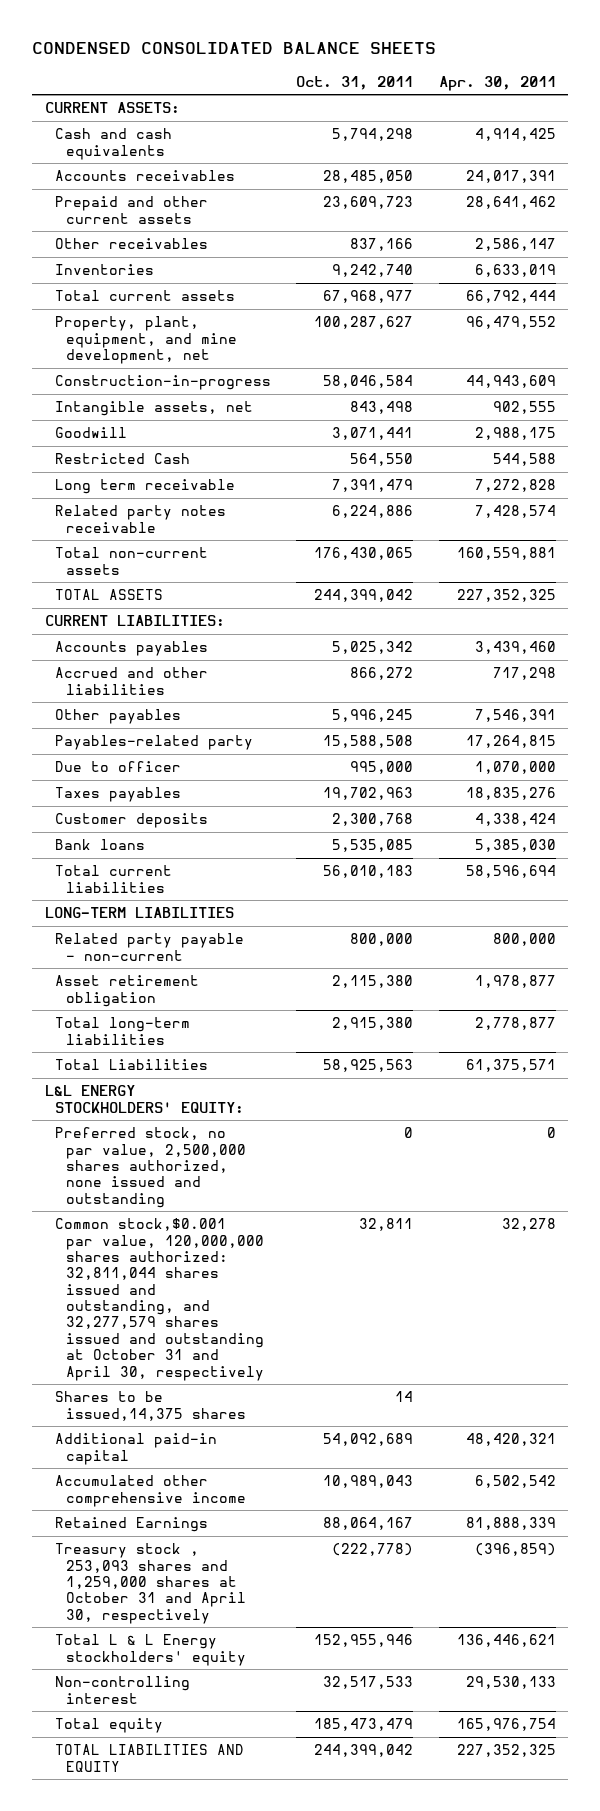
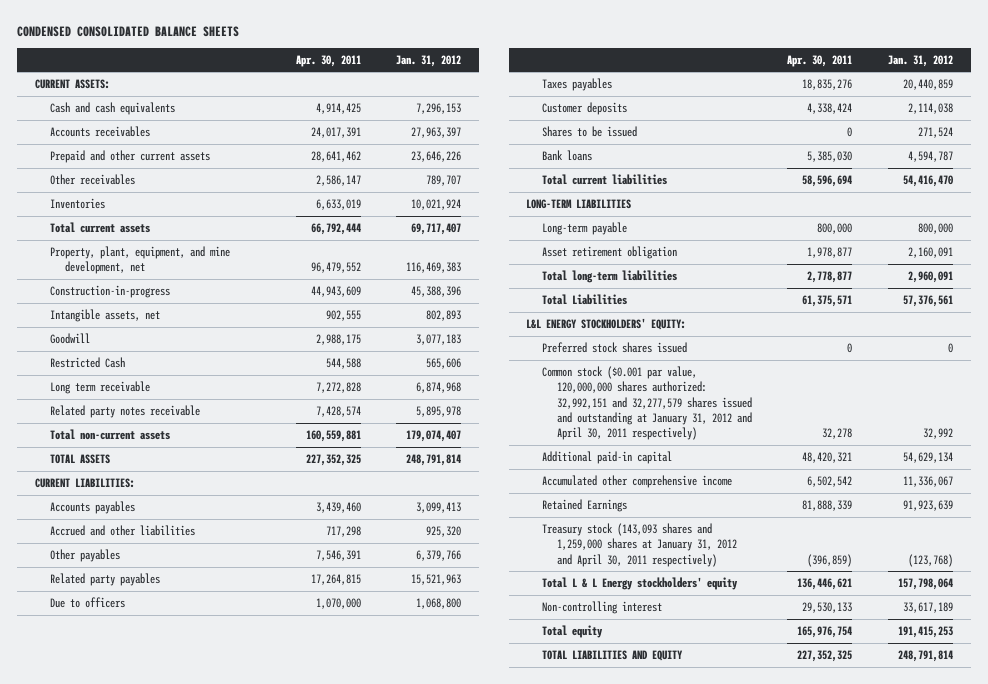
- | Oct. 31, 2011 | Apr. 30, 2011
+ | Apr. 30, 2011 | Jan. 31, 2012
- Payables-related party | 15,588,508 | 17,264,815
- Due to officer | 995,000 | 1,070,000
+ Related party payables | 17,264,815 | 15,521,963
+ Due to officers | 1,070,000 | 1,068,800
+ Shares to be issued | 0 | 271,524
- Related party payable - non-current | 800,000 | 800,000
+ Long-term payable | 800,000 | 800,000
- Preferred stock, no par value, 2,500,000 shares authorized, none issued and outstanding | 0 | 0
- Common stock,$0.001 par value, 120,000,000 shares authorized: 32,811,044 shares issued and outstanding, and 32,277,579 shares issued and outstanding at October 31 and April 30, respectively | 32,811 | 32,278
- Shares to be issued,14,375 shares | 14 |
+ Preferred stock shares issued | 0 | 0
+ Common stock ($0.001 par value, 120,000,000 shares authorized: 32,992,151 and 32,277,579 shares issued and outstanding at January 31, 2012 and April 30, 2011 respectively) | 32,278 | 32,992
- Treasury stock , 253,093 shares and 1,259,000 shares at October 31 and April 30, respectively | (222,778) | (396,859)
+ Treasury stock (143,093 shares and 1,259,000 shares at January 31, 2012 and April 30, 2011 respectively) | (396,859) | (123,768)

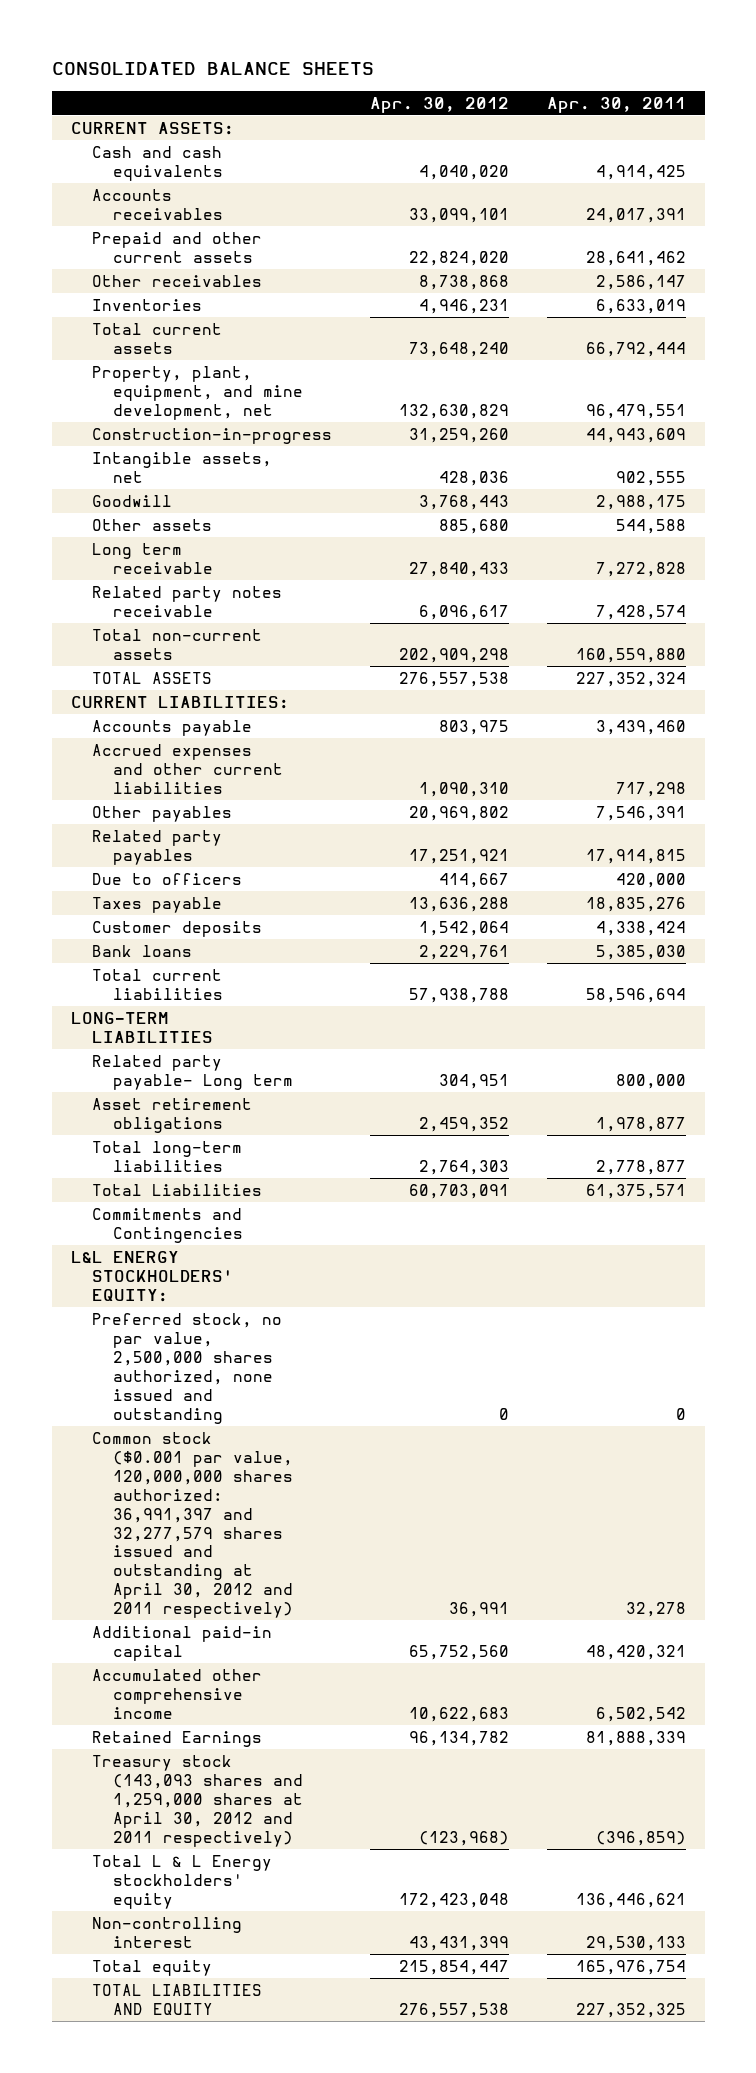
- CONDENSED CONSOLIDATED BALANCE SHEETS
+ CONSOLIDATED BALANCE SHEETS
- | Apr. 30, 2011 | Jan. 31, 2012
+ | Apr. 30, 2012 | Apr. 30, 2011
- Property, plant, equipment, and mine development, net | 96,479,552 | 116,469,383
+ Property, plant, equipment, and mine development, net | 132,630,829 | 96,479,551
- Restricted Cash | 544,588 | 565,606
+ Other assets | 885,680 | 544,588
- Total non-current assets | 160,559,881 | 179,074,407
- TOTAL ASSETS | 227,352,325 | 248,791,814
+ Total non-current assets | 202,909,298 | 160,559,880
+ TOTAL ASSETS | 276,557,538 | 227,352,324
- Accounts payables | 3,439,460 | 3,099,413
- Accrued and other liabilities | 717,298 | 925,320
+ Accounts payable | 803,975 | 3,439,460
+ Accrued expenses and other current liabilities | 1,090,310 | 717,298
- Related party payables | 17,264,815 | 15,521,963
- Due to officers | 1,070,000 | 1,068,800
- Taxes payables | 18,835,276 | 20,440,859
+ Related party payables | 17,251,921 | 17,914,815
+ Due to officers | 414,667 | 420,000
+ Taxes payable | 13,636,288 | 18,835,276
- Shares to be issued | 0 | 271,524
- Long-term payable | 800,000 | 800,000
- Asset retirement obligation | 1,978,877 | 2,160,091
+ Related party payable- Long term | 304,951 | 800,000
+ Asset retirement obligations | 2,459,352 | 1,978,877
+ Commitments and Contingencies
- Preferred stock shares issued | 0 | 0
- Common stock ($0.001 par value, 120,000,000 shares authorized: 32,992,151 and 32,277,579 shares issued and outstanding at January 31, 2012 and April 30, 2011 respectively) | 32,278 | 32,992
+ Preferred stock, no par value, 2,500,000 shares authorized, none issued and outstanding | 0 | 0
+ Common stock ($0.001 par value, 120,000,000 shares authorized: 36,991,397 and 32,277,579 shares issued and outstanding at April 30, 2012 and 2011 respectively) | 36,991 | 32,278
- Treasury stock (143,093 shares and 1,259,000 shares at January 31, 2012 and April 30, 2011 respectively) | (396,859) | (123,768)
+ Treasury stock (143,093 shares and 1,259,000 shares at April 30, 2012 and 2011 respectively) | (123,968) | (396,859)

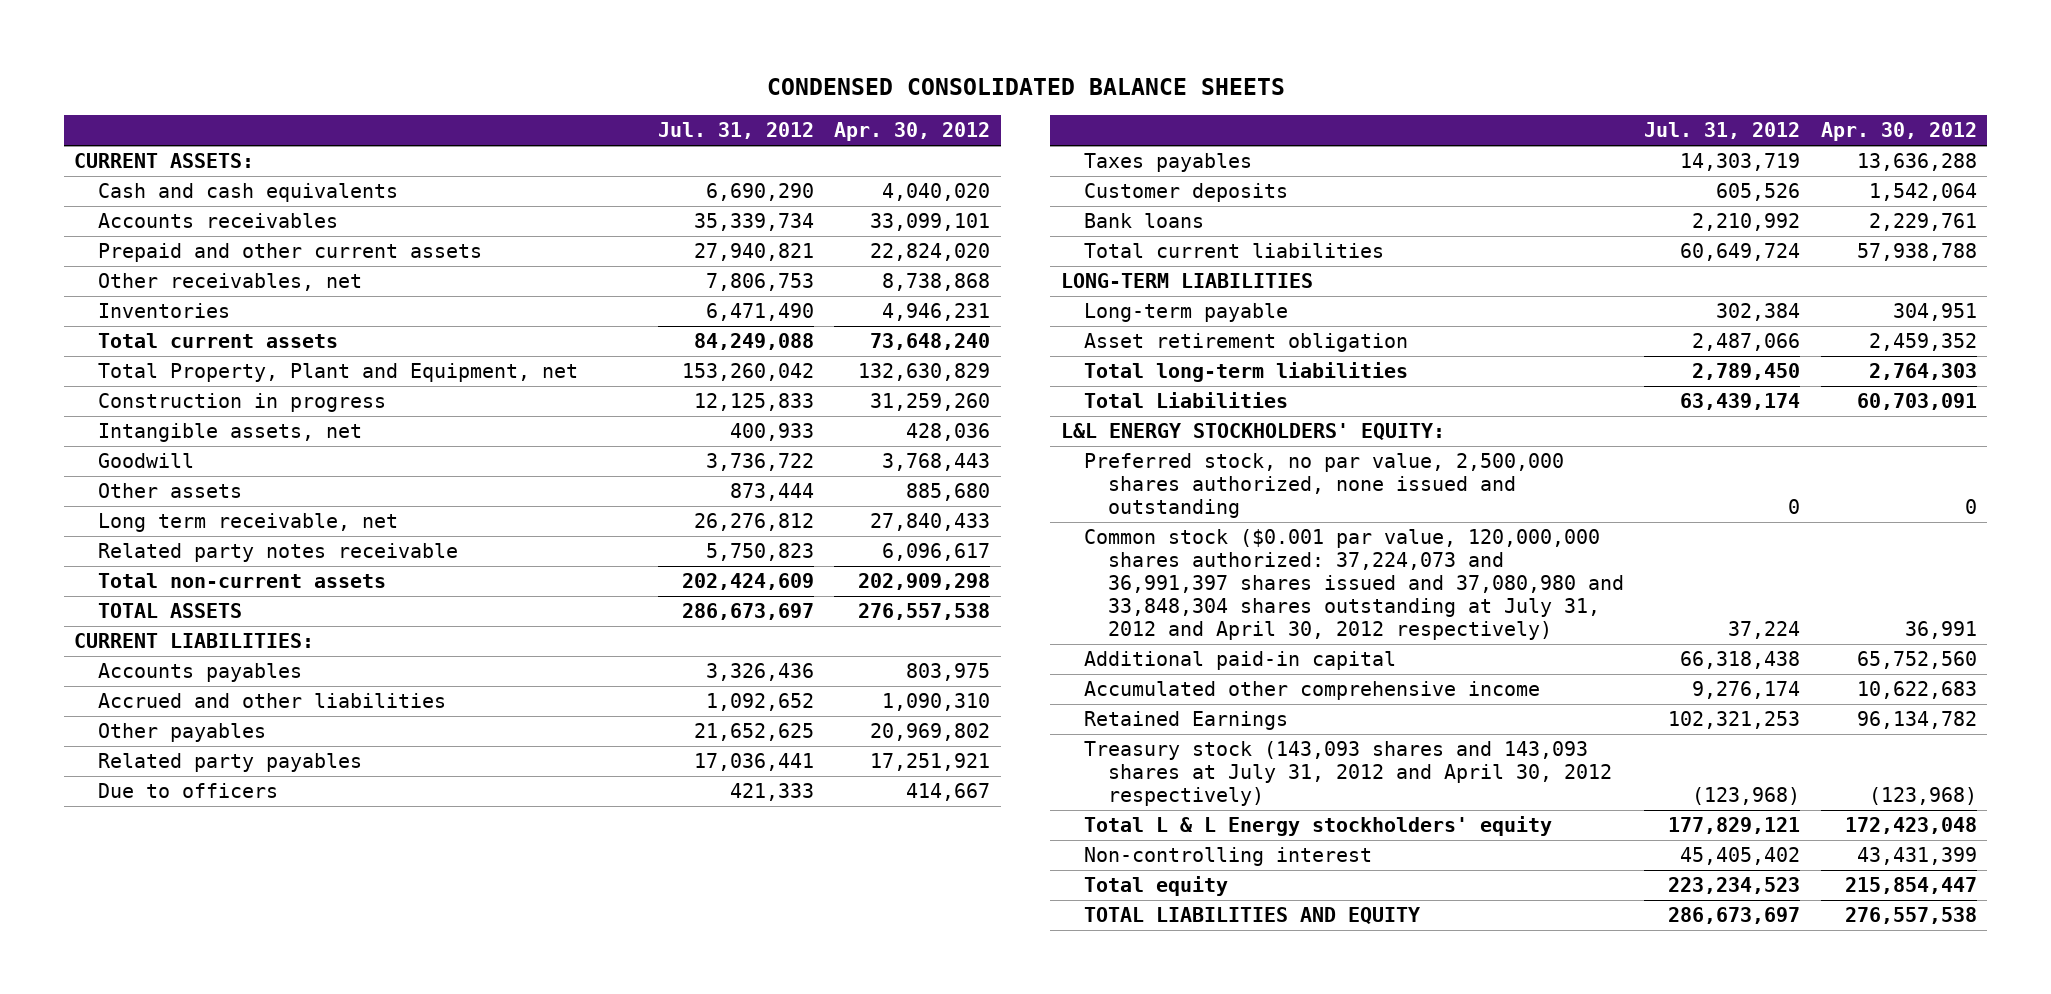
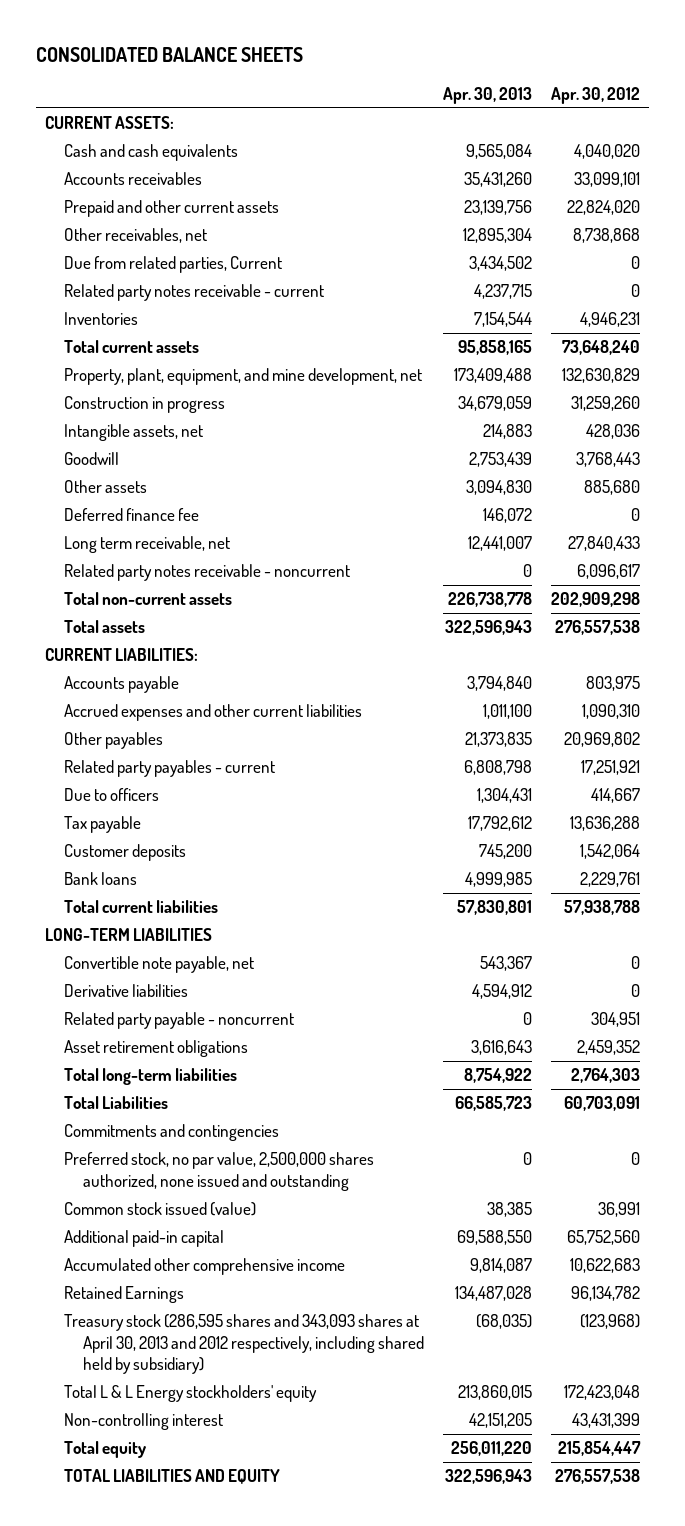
- CONDENSED CONSOLIDATED BALANCE SHEETS
+ CONSOLIDATED BALANCE SHEETS
- | Jul. 31, 2012 | Apr. 30, 2012
+ | Apr. 30, 2013 | Apr. 30, 2012
+ Due from related parties, Current | 3,434,502 | 0
+ Related party notes receivable - current | 4,237,715 | 0
- Total Property, Plant and Equipment, net | 153,260,042 | 132,630,829
+ Property, plant, equipment, and mine development, net | 173,409,488 | 132,630,829
+ Deferred finance fee | 146,072 | 0
- Related party notes receivable | 5,750,823 | 6,096,617
+ Related party notes receivable - noncurrent | 0 | 6,096,617
- TOTAL ASSETS | 286,673,697 | 276,557,538
+ Total assets | 322,596,943 | 276,557,538
- Accounts payables | 3,326,436 | 803,975
- Accrued and other liabilities | 1,092,652 | 1,090,310
+ Accounts payable | 3,794,840 | 803,975
+ Accrued expenses and other current liabilities | 1,011,100 | 1,090,310
- Related party payables | 17,036,441 | 17,251,921
+ Related party payables - current | 6,808,798 | 17,251,921
- Taxes payables | 14,303,719 | 13,636,288
+ Tax payable | 17,792,612 | 13,636,288
- Long-term payable | 302,384 | 304,951
- Asset retirement obligation | 2,487,066 | 2,459,352
+ Convertible note payable, net | 543,367 | 0
+ Derivative liabilities | 4,594,912 | 0
+ Related party payable - noncurrent | 0 | 304,951
+ Asset retirement obligations | 3,616,643 | 2,459,352
- L&L ENERGY STOCKHOLDERS' EQUITY:
+ Commitments and contingencies
- Common stock ($0.001 par value, 120,000,000 shares authorized: 37,224,073 and 36,991,397 shares issued and 37,080,980 and 33,848,304 shares outstanding at July 31, 2012 and April 30, 2012 respectively) | 37,224 | 36,991
+ Common stock issued (value) | 38,385 | 36,991
- Treasury stock (143,093 shares and 143,093 shares at July 31, 2012 and April 30, 2012 respectively) | (123,968) | (123,968)
+ Treasury stock (286,595 shares and 343,093 shares at April 30, 2013 and 2012 respectively, including shared held by subsidiary) | (68,035) | (123,968)

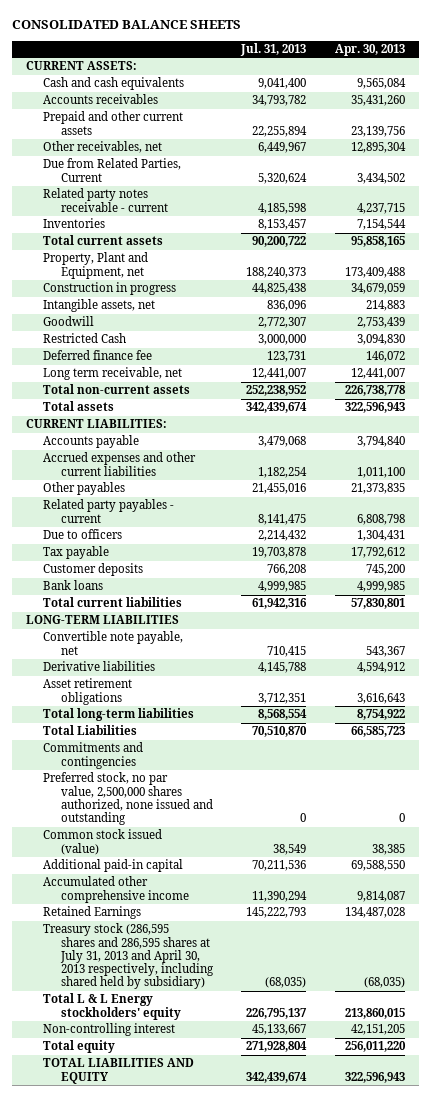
- | Apr. 30, 2013 | Apr. 30, 2012
+ | Jul. 31, 2013 | Apr. 30, 2013
- Due from related parties, Current | 3,434,502 | 0
+ Due from Related Parties, Current | 5,320,624 | 3,434,502
- Property, plant, equipment, and mine development, net | 173,409,488 | 132,630,829
+ Property, Plant and Equipment, net | 188,240,373 | 173,409,488
- Other assets | 3,094,830 | 885,680
+ Restricted Cash | 3,000,000 | 3,094,830
- Related party notes receivable - noncurrent | 0 | 6,096,617
- Related party payable - noncurrent | 0 | 304,951
- Treasury stock (286,595 shares and 343,093 shares at April 30, 2013 and 2012 respectively, including shared held by subsidiary) | (68,035) | (123,968)
+ Treasury stock (286,595 shares and 286,595 shares at July 31, 2013 and April 30, 2013 respectively, including shared held by subsidiary) | (68,035) | (68,035)

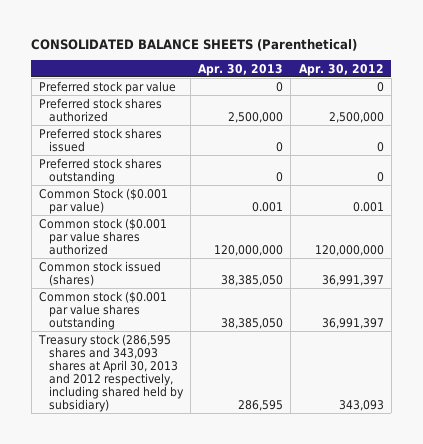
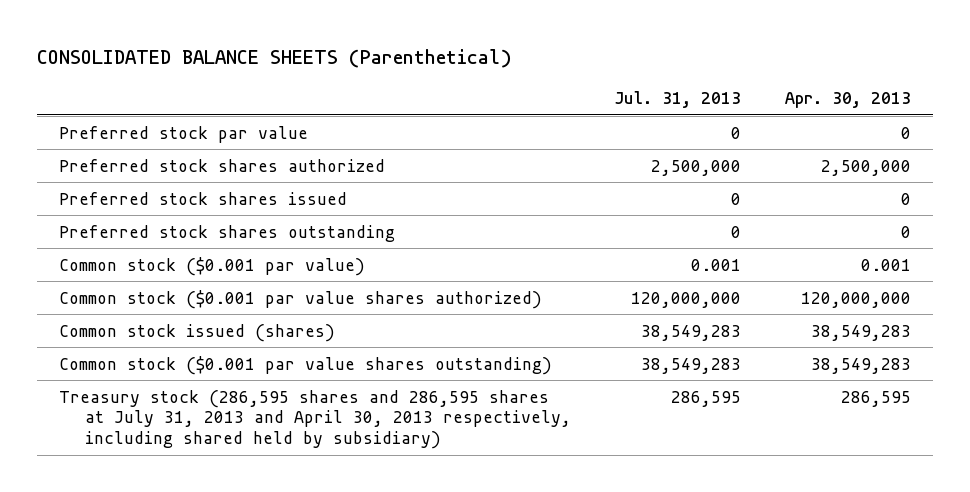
- | Apr. 30, 2013 | Apr. 30, 2012
+ | Jul. 31, 2013 | Apr. 30, 2013
- Common Stock ($0.001 par value) | 0.001 | 0.001
- Common stock ($0.001 par value shares authorized | 120,000,000 | 120,000,000
- Common stock issued (shares) | 38,385,050 | 36,991,397
- Common stock ($0.001 par value shares outstanding | 38,385,050 | 36,991,397
- Treasury stock (286,595 shares and 343,093 shares at April 30, 2013 and 2012 respectively, including shared held by subsidiary) | 286,595 | 343,093
+ Common stock ($0.001 par value) | 0.001 | 0.001
+ Common stock ($0.001 par value shares authorized) | 120,000,000 | 120,000,000
+ Common stock issued (shares) | 38,549,283 | 38,549,283
+ Common stock ($0.001 par value shares outstanding) | 38,549,283 | 38,549,283
+ Treasury stock (286,595 shares and 286,595 shares at July 31, 2013 and April 30, 2013 respectively, including shared held by subsidiary) | 286,595 | 286,595

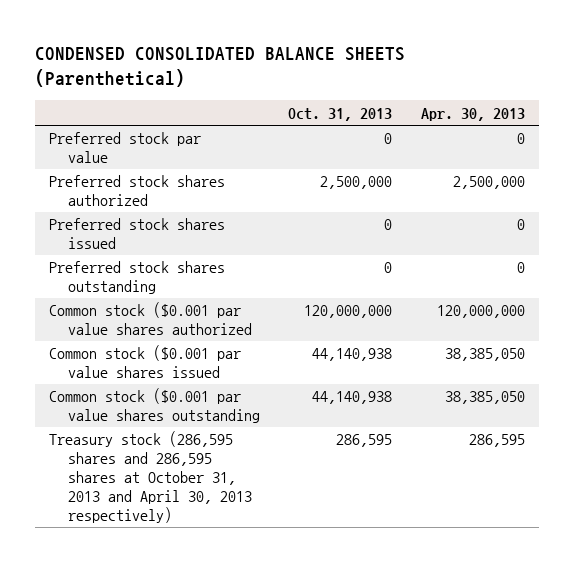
- CONSOLIDATED BALANCE SHEETS (Parenthetical)
+ CONDENSED CONSOLIDATED BALANCE SHEETS (Parenthetical)
- | Jul. 31, 2013 | Apr. 30, 2013
+ | Oct. 31, 2013 | Apr. 30, 2013
- Common stock ($0.001 par value) | 0.001 | 0.001
- Common stock ($0.001 par value shares authorized) | 120,000,000 | 120,000,000
- Common stock issued (shares) | 38,549,283 | 38,549,283
- Common stock ($0.001 par value shares outstanding) | 38,549,283 | 38,549,283
- Treasury stock (286,595 shares and 286,595 shares at July 31, 2013 and April 30, 2013 respectively, including shared held by subsidiary) | 286,595 | 286,595
+ Common stock ($0.001 par value shares authorized | 120,000,000 | 120,000,000
+ Common stock ($0.001 par value shares issued | 44,140,938 | 38,385,050
+ Common stock ($0.001 par value shares outstanding | 44,140,938 | 38,385,050
+ Treasury stock (286,595 shares and 286,595 shares at October 31, 2013 and April 30, 2013 respectively) | 286,595 | 286,595

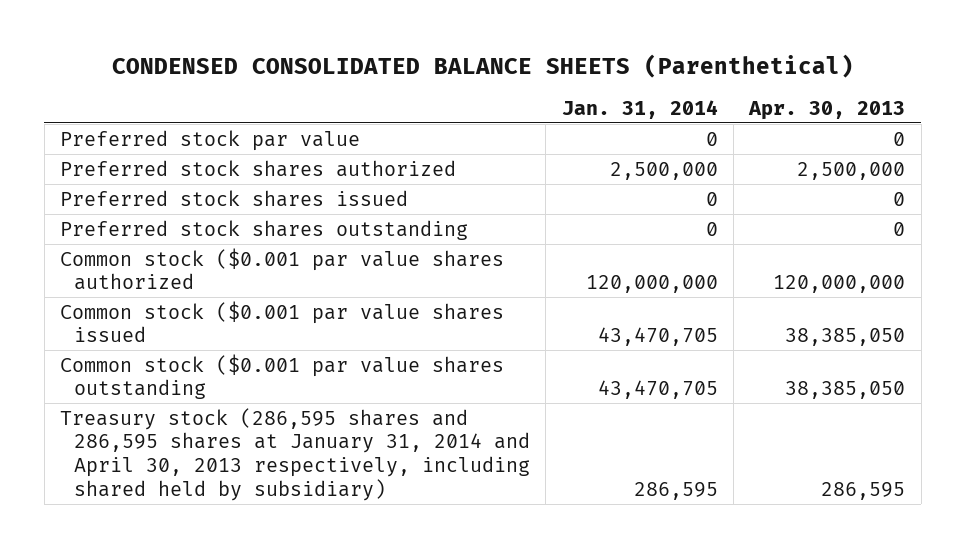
- | Oct. 31, 2013 | Apr. 30, 2013
+ | Jan. 31, 2014 | Apr. 30, 2013
- Treasury stock (286,595 shares and 286,595 shares at October 31, 2013 and April 30, 2013 respectively) | 286,595 | 286,595
+ Treasury stock (286,595 shares and 286,595 shares at January 31, 2014 and April 30, 2013 respectively, including shared held by subsidiary) | 286,595 | 286,595

